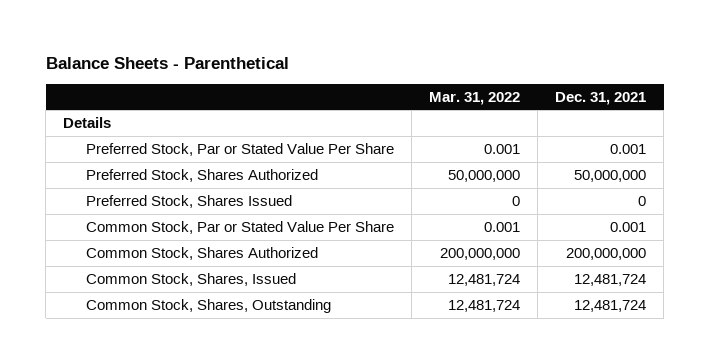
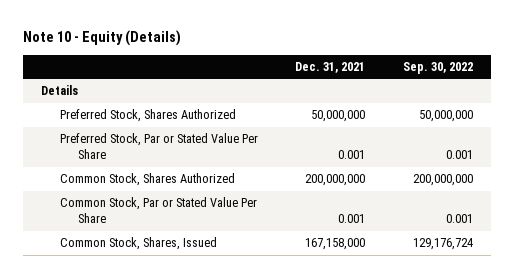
- Balance Sheets - Parenthetical
+ Note 10 - Equity (Details)
- | Mar. 31, 2022 | Dec. 31, 2021
+ | Dec. 31, 2021 | Sep. 30, 2022
- Preferred Stock, Shares Issued | 0 | 0
moved down: Preferred Stock, Par or Stated Value Per Share | 0.001 | 0.001
- Common Stock, Shares, Issued | 12,481,724 | 12,481,724
- Common Stock, Shares, Outstanding | 12,481,724 | 12,481,724
moved down: Common Stock, Par or Stated Value Per Share | 0.001 | 0.001
+ Common Stock, Shares, Issued | 167,158,000 | 129,176,724

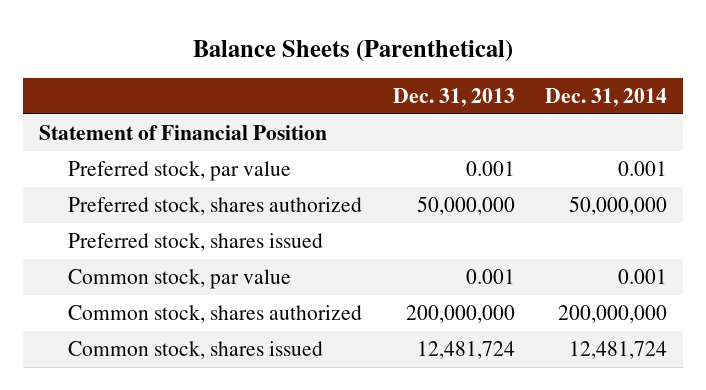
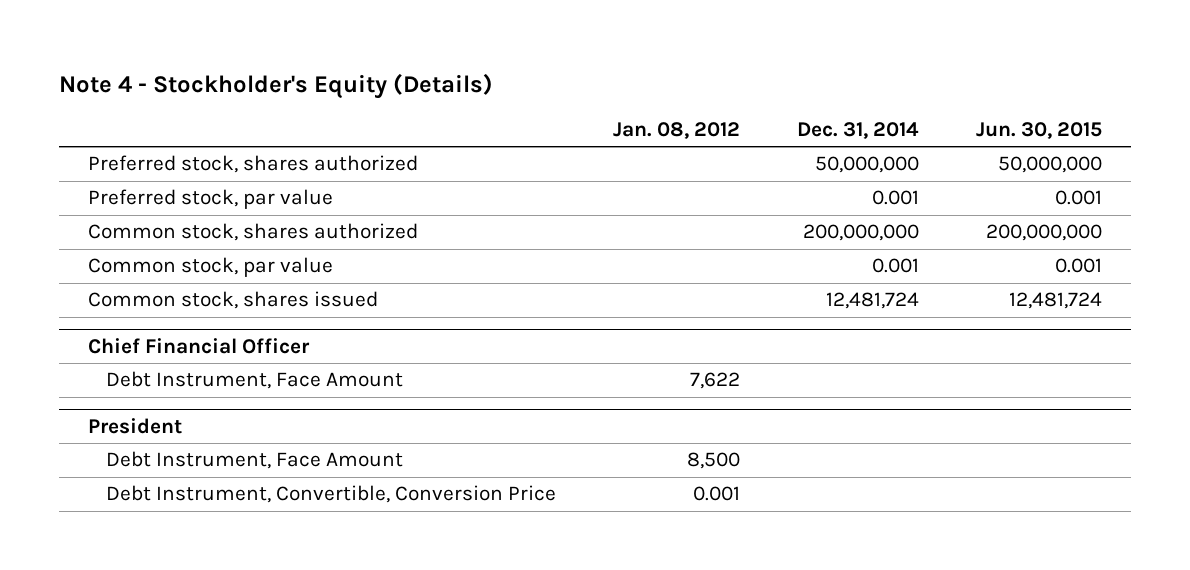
- Balance Sheets (Parenthetical)
+ Note 4 - Stockholder's Equity (Details)
- | Dec. 31, 2013 | Dec. 31, 2014
+ | Jan. 08, 2012 | Dec. 31, 2014 | Jun. 30, 2015
- Statement of Financial Position
- Preferred stock, shares issued
moved down: Preferred stock, par value | | 0.001 | 0.001
moved down: Common stock, par value | | 0.001 | 0.001
+ Chief Financial Officer
+ Debt Instrument, Face Amount | 7,622 | |
+ President
+ Debt Instrument, Face Amount | 8,500 | |
+ Debt Instrument, Convertible, Conversion Price | 0.001 | |

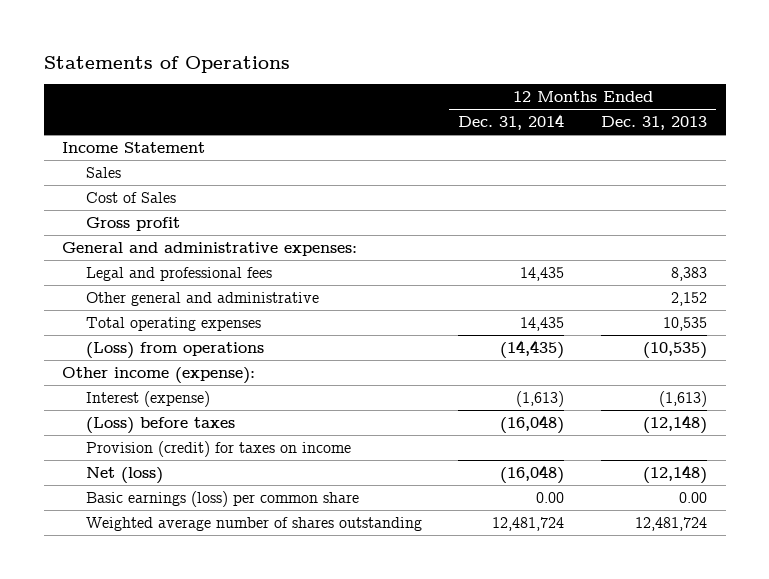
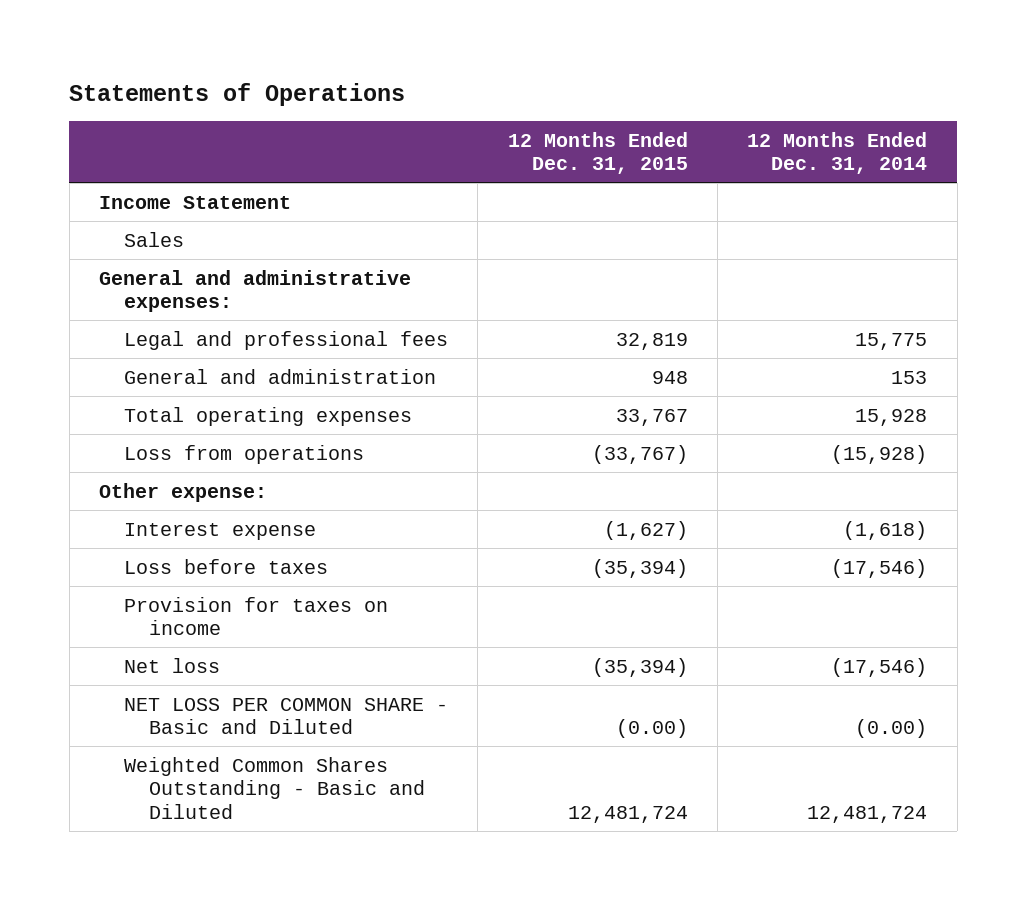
- | 12 Months Ended Dec. 31, 2014 | 12 Months Ended Dec. 31, 2013
+ | 12 Months Ended Dec. 31, 2015 | 12 Months Ended Dec. 31, 2014
- Cost of Sales
- Gross profit
- Legal and professional fees | 14,435 | 8,383
- Other general and administrative | | 2,152
- Total operating expenses | 14,435 | 10,535
- (Loss) from operations | (14,435) | (10,535)
- Other income (expense):
- Interest (expense) | (1,613) | (1,613)
- (Loss) before taxes | (16,048) | (12,148)
- Provision (credit) for taxes on income
- Net (loss) | (16,048) | (12,148)
- Basic earnings (loss) per common share | 0.00 | 0.00
- Weighted average number of shares outstanding | 12,481,724 | 12,481,724
+ Legal and professional fees | 32,819 | 15,775
+ General and administration | 948 | 153
+ Total operating expenses | 33,767 | 15,928
+ Loss from operations | (33,767) | (15,928)
+ Other expense:
+ Interest expense | (1,627) | (1,618)
+ Loss before taxes | (35,394) | (17,546)
+ Provision for taxes on income
+ Net loss | (35,394) | (17,546)
+ NET LOSS PER COMMON SHARE - Basic and Diluted | (0.00) | (0.00)
+ Weighted Common Shares Outstanding - Basic and Diluted | 12,481,724 | 12,481,724

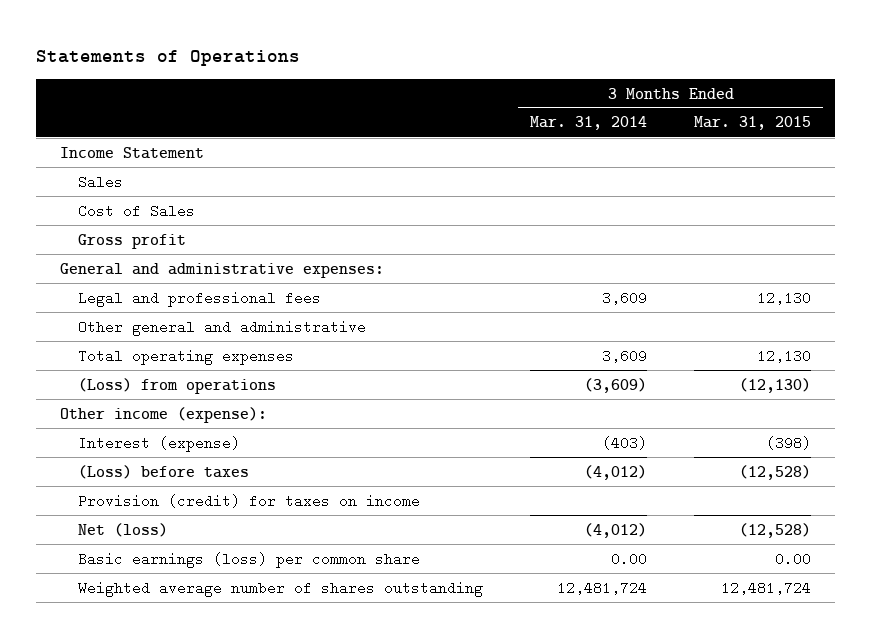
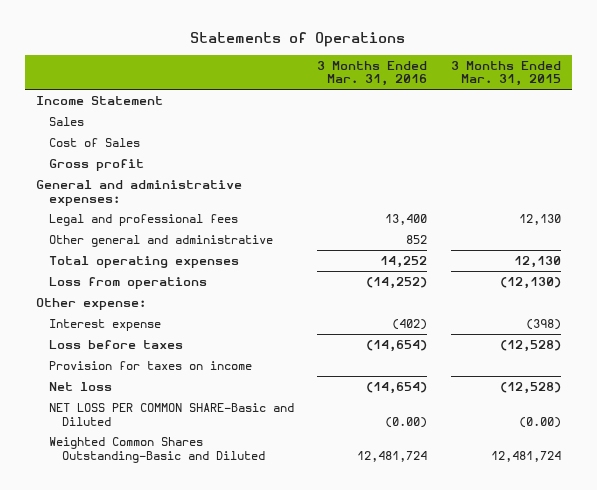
- | 3 Months Ended Mar. 31, 2014 | 3 Months Ended Mar. 31, 2015
+ | 3 Months Ended Mar. 31, 2016 | 3 Months Ended Mar. 31, 2015
- (Loss) from operations | (3,609) | (12,130)
- Other income (expense):
- Interest (expense) | (403) | (398)
- (Loss) before taxes | (4,012) | (12,528)
- Provision (credit) for taxes on income
- Net (loss) | (4,012) | (12,528)
- Basic earnings (loss) per common share | 0.00 | 0.00
- Weighted average number of shares outstanding | 12,481,724 | 12,481,724
+ Loss from operations | (14,252) | (12,130)
+ Other expense:
+ Interest expense | (402) | (398)
+ Loss before taxes | (14,654) | (12,528)
+ Provision for taxes on income
+ Net loss | (14,654) | (12,528)
+ NET LOSS PER COMMON SHARE-Basic and Diluted | (0.00) | (0.00)
+ Weighted Common Shares Outstanding-Basic and Diluted | 12,481,724 | 12,481,724

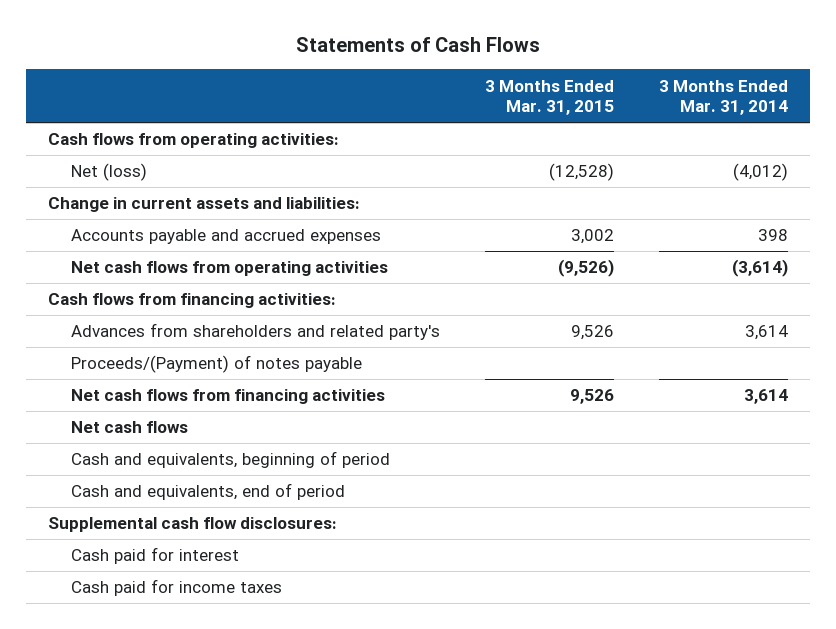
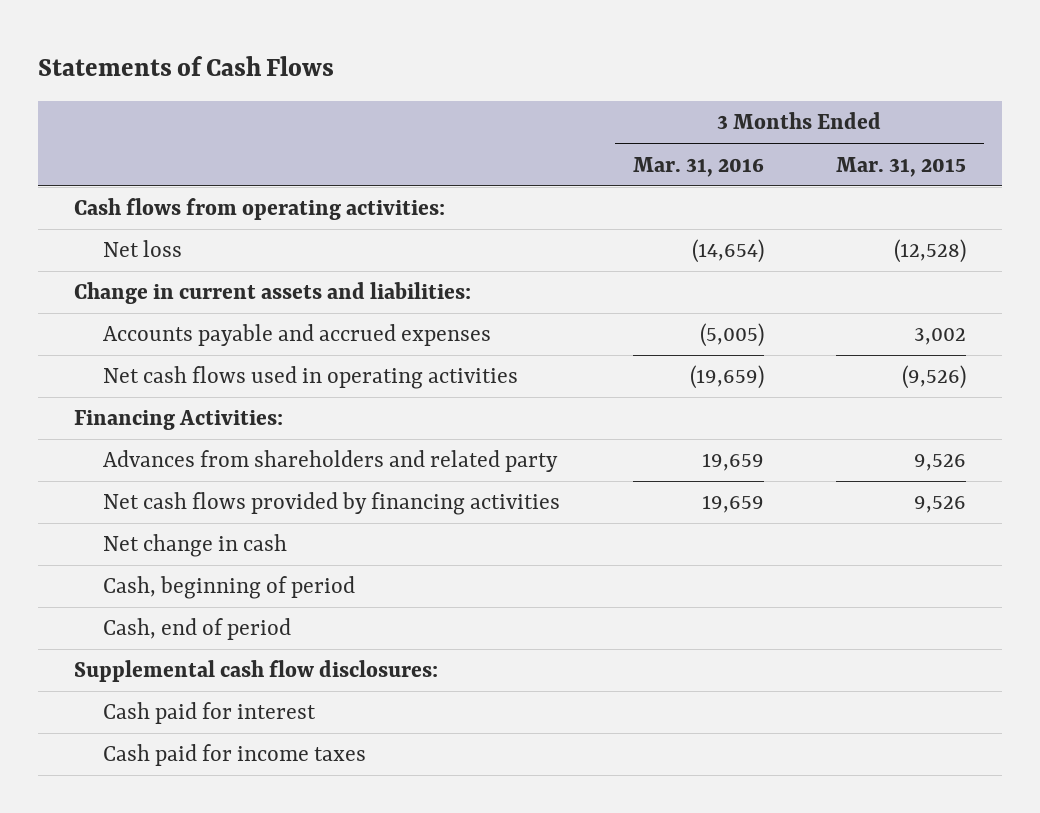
- | 3 Months Ended Mar. 31, 2015 | 3 Months Ended Mar. 31, 2014
+ | 3 Months Ended Mar. 31, 2016 | 3 Months Ended Mar. 31, 2015
- Net (loss) | (12,528) | (4,012)
+ Net loss | (14,654) | (12,528)
- Net cash flows from operating activities | (9,526) | (3,614)
- Cash flows from financing activities:
- Advances from shareholders and related party's | 9,526 | 3,614
- Proceeds/(Payment) of notes payable
- Net cash flows from financing activities | 9,526 | 3,614
- Net cash flows
- Cash and equivalents, beginning of period
- Cash and equivalents, end of period
+ Net cash flows used in operating activities | (19,659) | (9,526)
+ Financing Activities:
+ Advances from shareholders and related party | 19,659 | 9,526
+ Net cash flows provided by financing activities | 19,659 | 9,526
+ Net change in cash
+ Cash, beginning of period
+ Cash, end of period

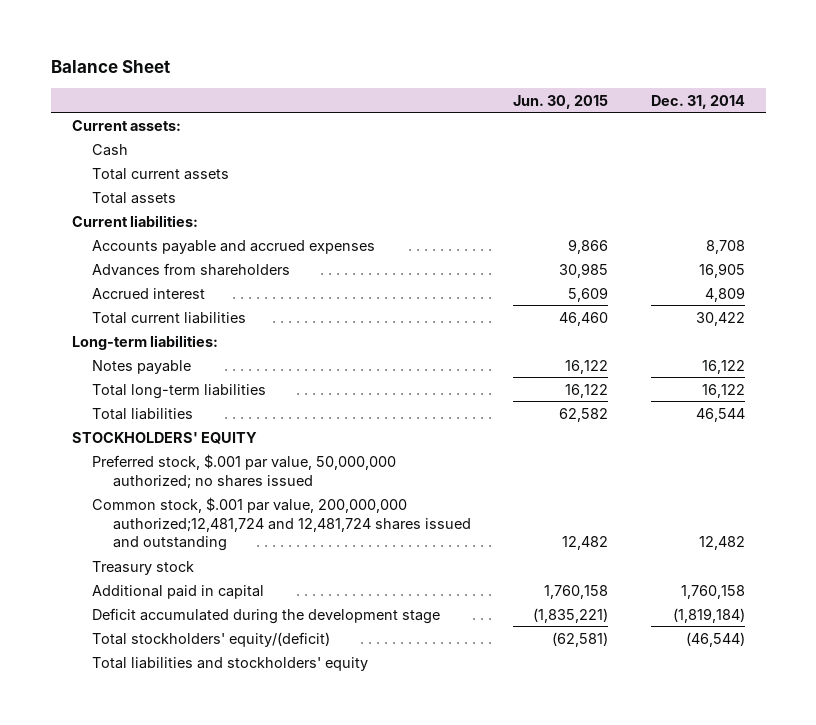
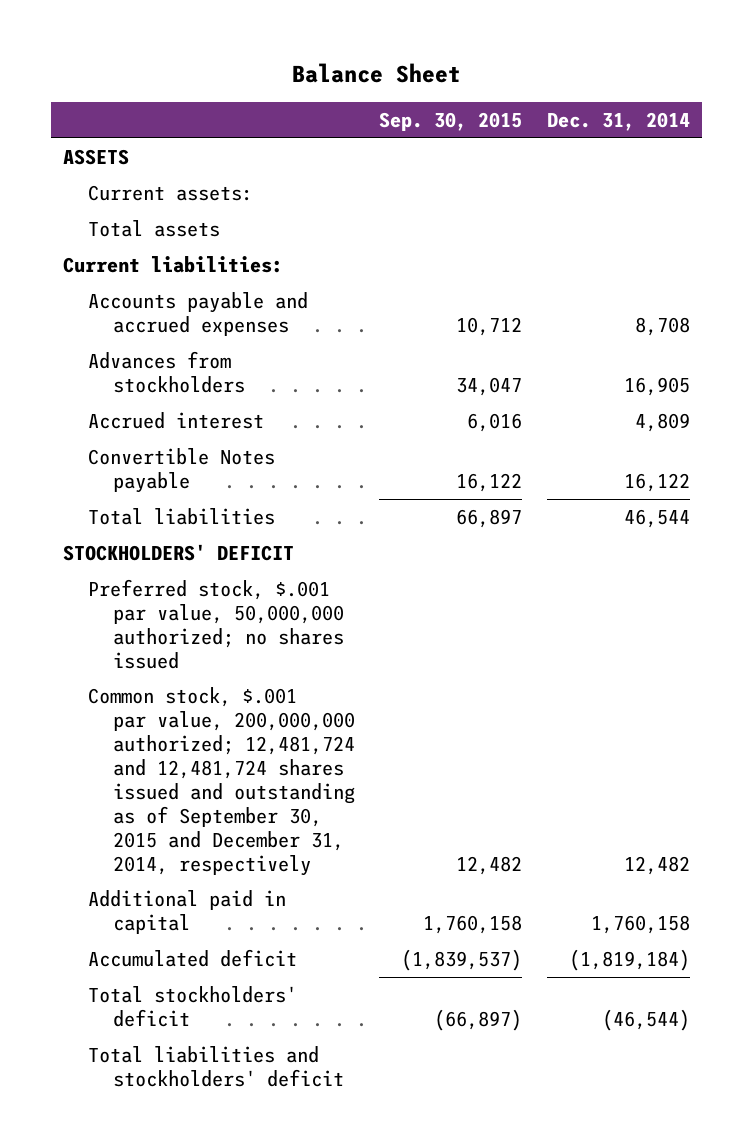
- | Jun. 30, 2015 | Dec. 31, 2014
+ | Sep. 30, 2015 | Dec. 31, 2014
+ ASSETS
- Cash
- Total current assets
- Advances from shareholders | 30,985 | 16,905
+ Advances from stockholders | 34,047 | 16,905
- Total current liabilities | 46,460 | 30,422
- Long-term liabilities:
- Notes payable | 16,122 | 16,122
- Total long-term liabilities | 16,122 | 16,122
+ Convertible Notes payable | 16,122 | 16,122
- STOCKHOLDERS' EQUITY
+ STOCKHOLDERS' DEFICIT
- Common stock, $.001 par value, 200,000,000 authorized;12,481,724 and 12,481,724 shares issued and outstanding | 12,482 | 12,482
- Treasury stock
+ Common stock, $.001 par value, 200,000,000 authorized; 12,481,724 and 12,481,724 shares issued and outstanding as of September 30, 2015 and December 31, 2014, respectively | 12,482 | 12,482
- Deficit accumulated during the development stage | (1,835,221) | (1,819,184)
- Total stockholders' equity/(deficit) | (62,581) | (46,544)
- Total liabilities and stockholders' equity
+ Accumulated deficit | (1,839,537) | (1,819,184)
+ Total stockholders' deficit | (66,897) | (46,544)
+ Total liabilities and stockholders' deficit

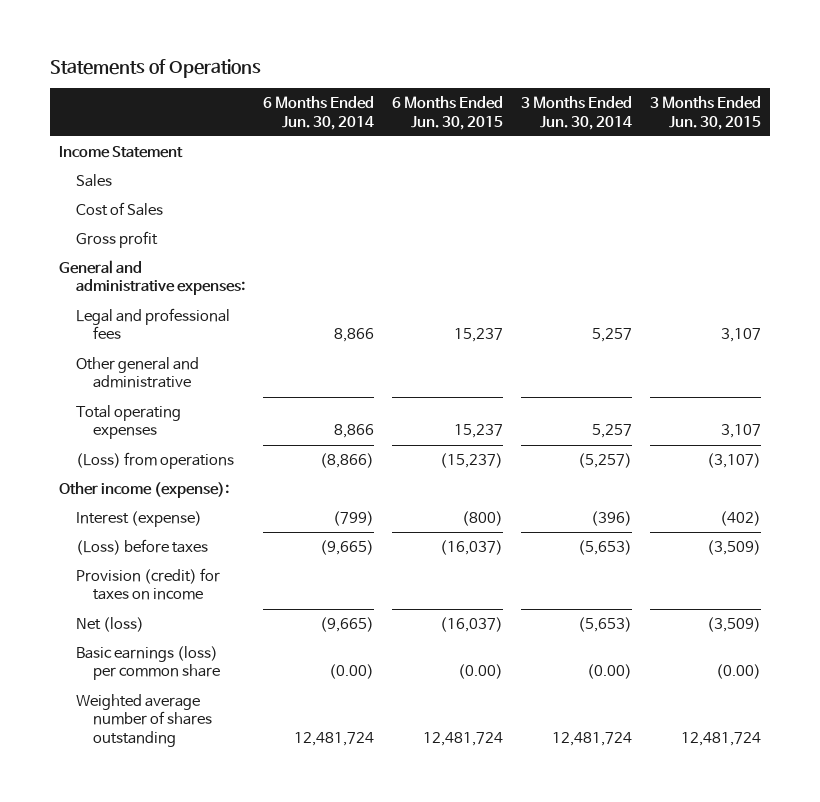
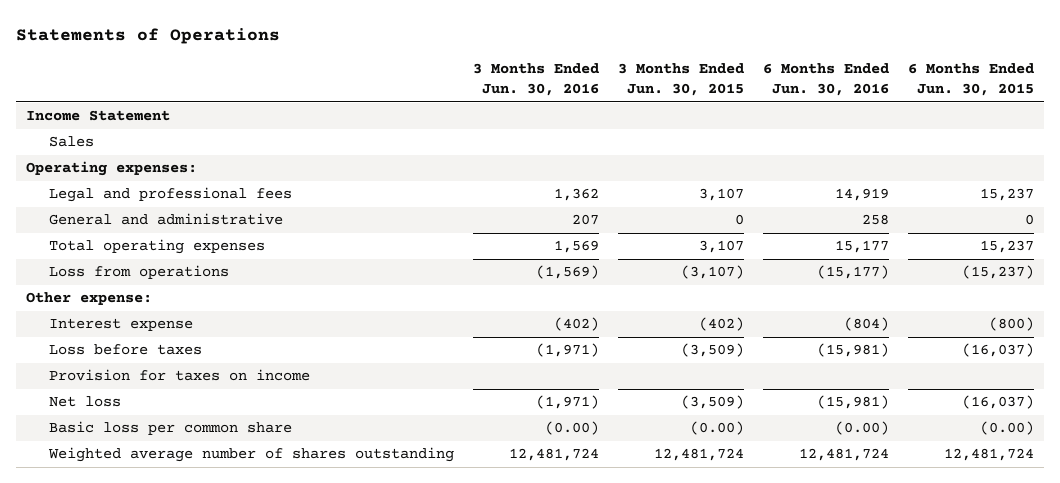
- | 6 Months Ended Jun. 30, 2014 | 6 Months Ended Jun. 30, 2015 | 3 Months Ended Jun. 30, 2014 | 3 Months Ended Jun. 30, 2015
+ | 3 Months Ended Jun. 30, 2016 | 3 Months Ended Jun. 30, 2015 | 6 Months Ended Jun. 30, 2016 | 6 Months Ended Jun. 30, 2015
- Cost of Sales
- Gross profit
- General and administrative expenses:
+ Operating expenses:
- Other general and administrative
+ General and administrative | 207 | 0 | 258 | 0
- (Loss) from operations | (8,866) | (15,237) | (5,257) | (3,107)
- Other income (expense):
- Interest (expense) | (799) | (800) | (396) | (402)
- (Loss) before taxes | (9,665) | (16,037) | (5,653) | (3,509)
- Provision (credit) for taxes on income
- Net (loss) | (9,665) | (16,037) | (5,653) | (3,509)
- Basic earnings (loss) per common share | (0.00) | (0.00) | (0.00) | (0.00)
+ Loss from operations | (1,569) | (3,107) | (15,177) | (15,237)
+ Other expense:
+ Interest expense | (402) | (402) | (804) | (800)
+ Loss before taxes | (1,971) | (3,509) | (15,981) | (16,037)
+ Provision for taxes on income
+ Net loss | (1,971) | (3,509) | (15,981) | (16,037)
+ Basic loss per common share | (0.00) | (0.00) | (0.00) | (0.00)

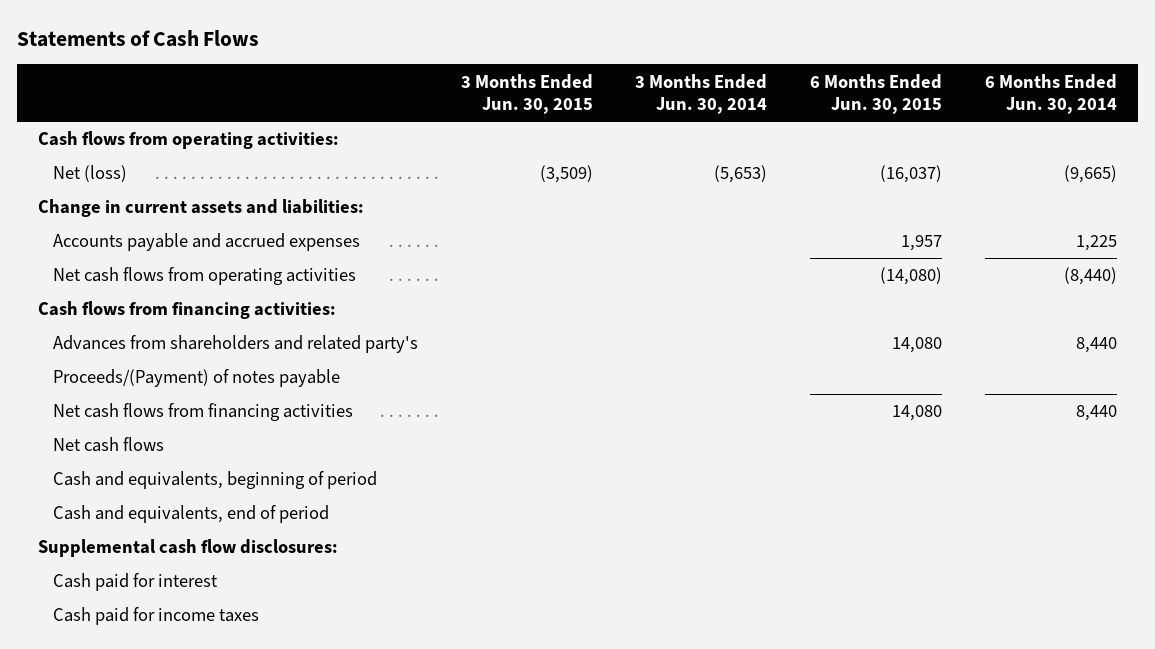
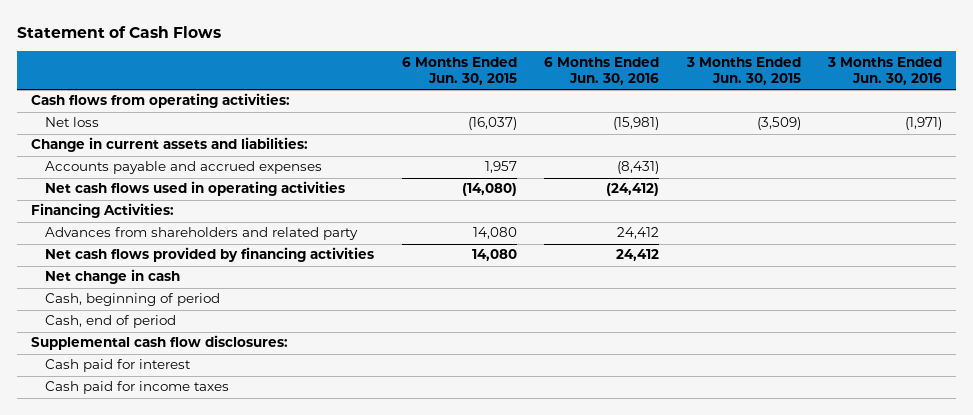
- Statements of Cash Flows
+ Statement of Cash Flows
- | 3 Months Ended Jun. 30, 2015 | 3 Months Ended Jun. 30, 2014 | 6 Months Ended Jun. 30, 2015 | 6 Months Ended Jun. 30, 2014
+ | 6 Months Ended Jun. 30, 2015 | 6 Months Ended Jun. 30, 2016 | 3 Months Ended Jun. 30, 2015 | 3 Months Ended Jun. 30, 2016
- Net (loss) | (3,509) | (5,653) | (16,037) | (9,665)
+ Net loss | (16,037) | (15,981) | (3,509) | (1,971)
- Net cash flows from operating activities | | | (14,080) | (8,440)
- Cash flows from financing activities:
- Advances from shareholders and related party's | | | 14,080 | 8,440
- Proceeds/(Payment) of notes payable
- Net cash flows from financing activities | | | 14,080 | 8,440
- Net cash flows
- Cash and equivalents, beginning of period
- Cash and equivalents, end of period
+ Net cash flows used in operating activities | (14,080) | (24,412) | |
+ Financing Activities:
+ Advances from shareholders and related party | 14,080 | 24,412 | |
+ Net cash flows provided by financing activities | 14,080 | 24,412 | |
+ Net change in cash
+ Cash, beginning of period
+ Cash, end of period

